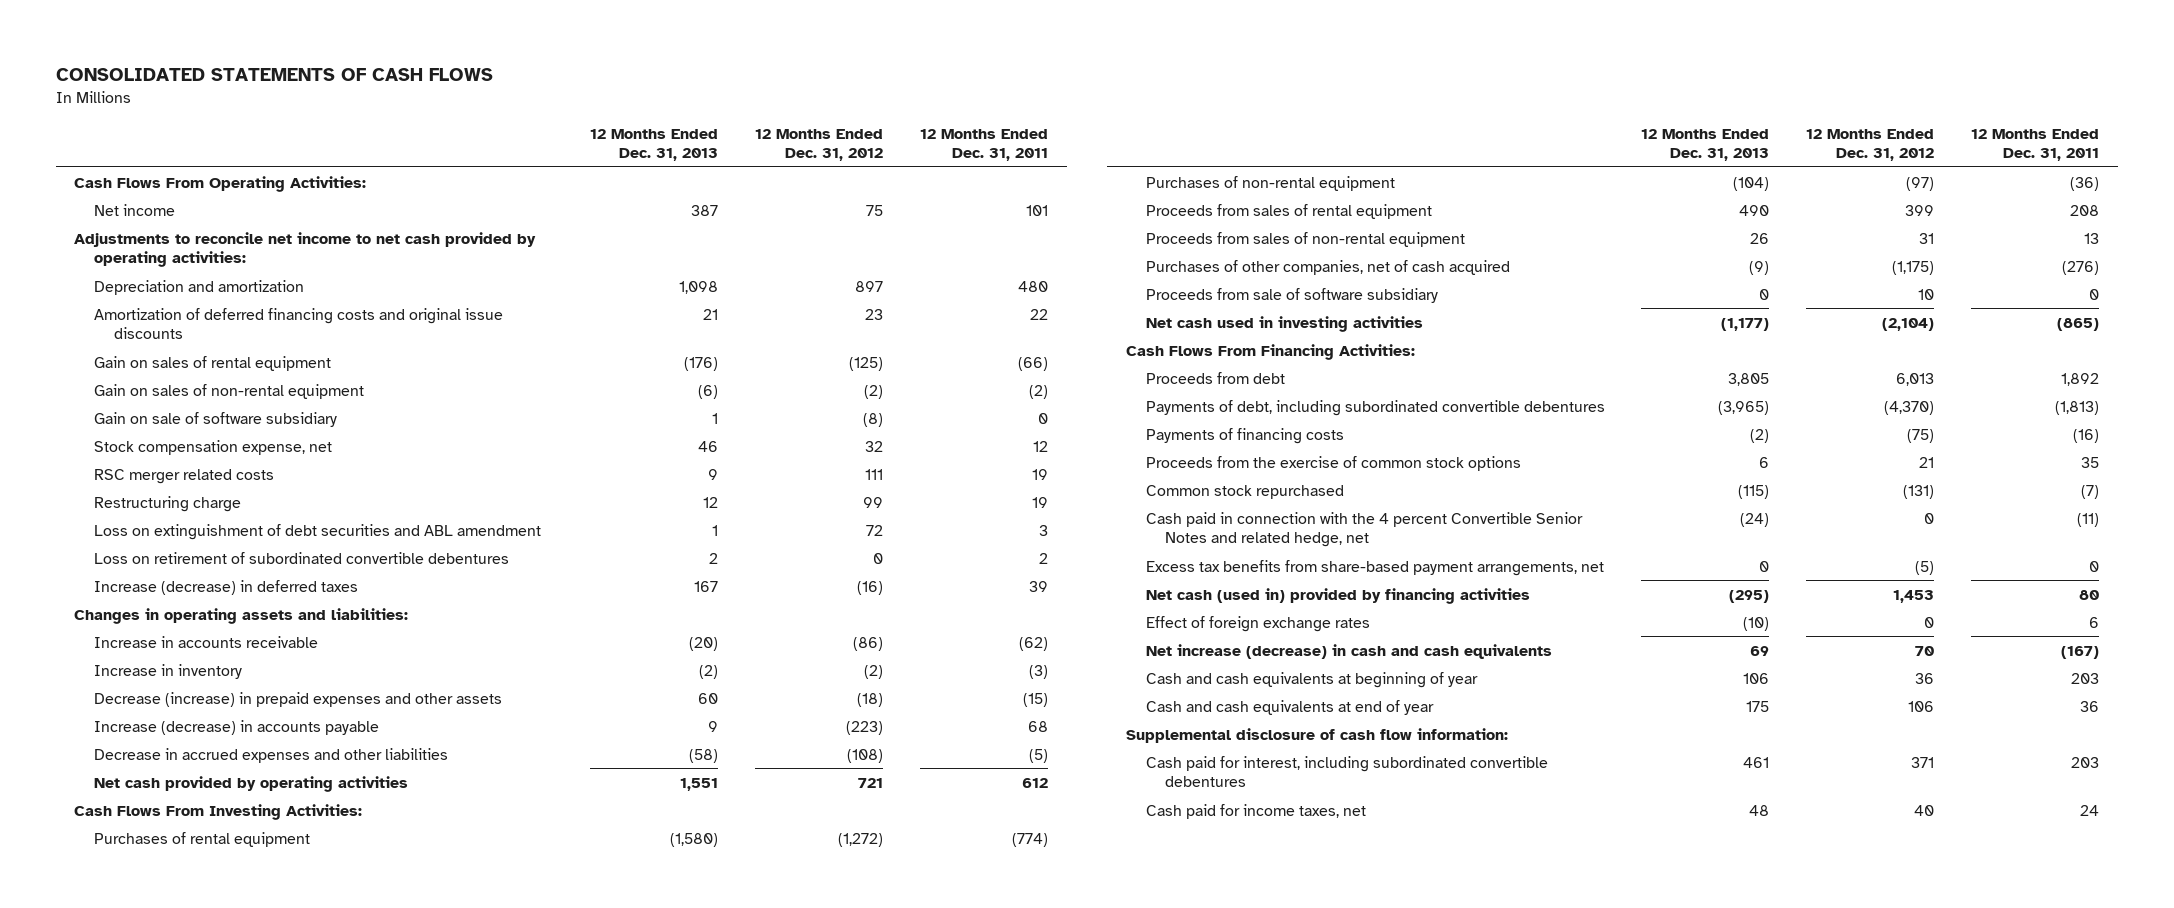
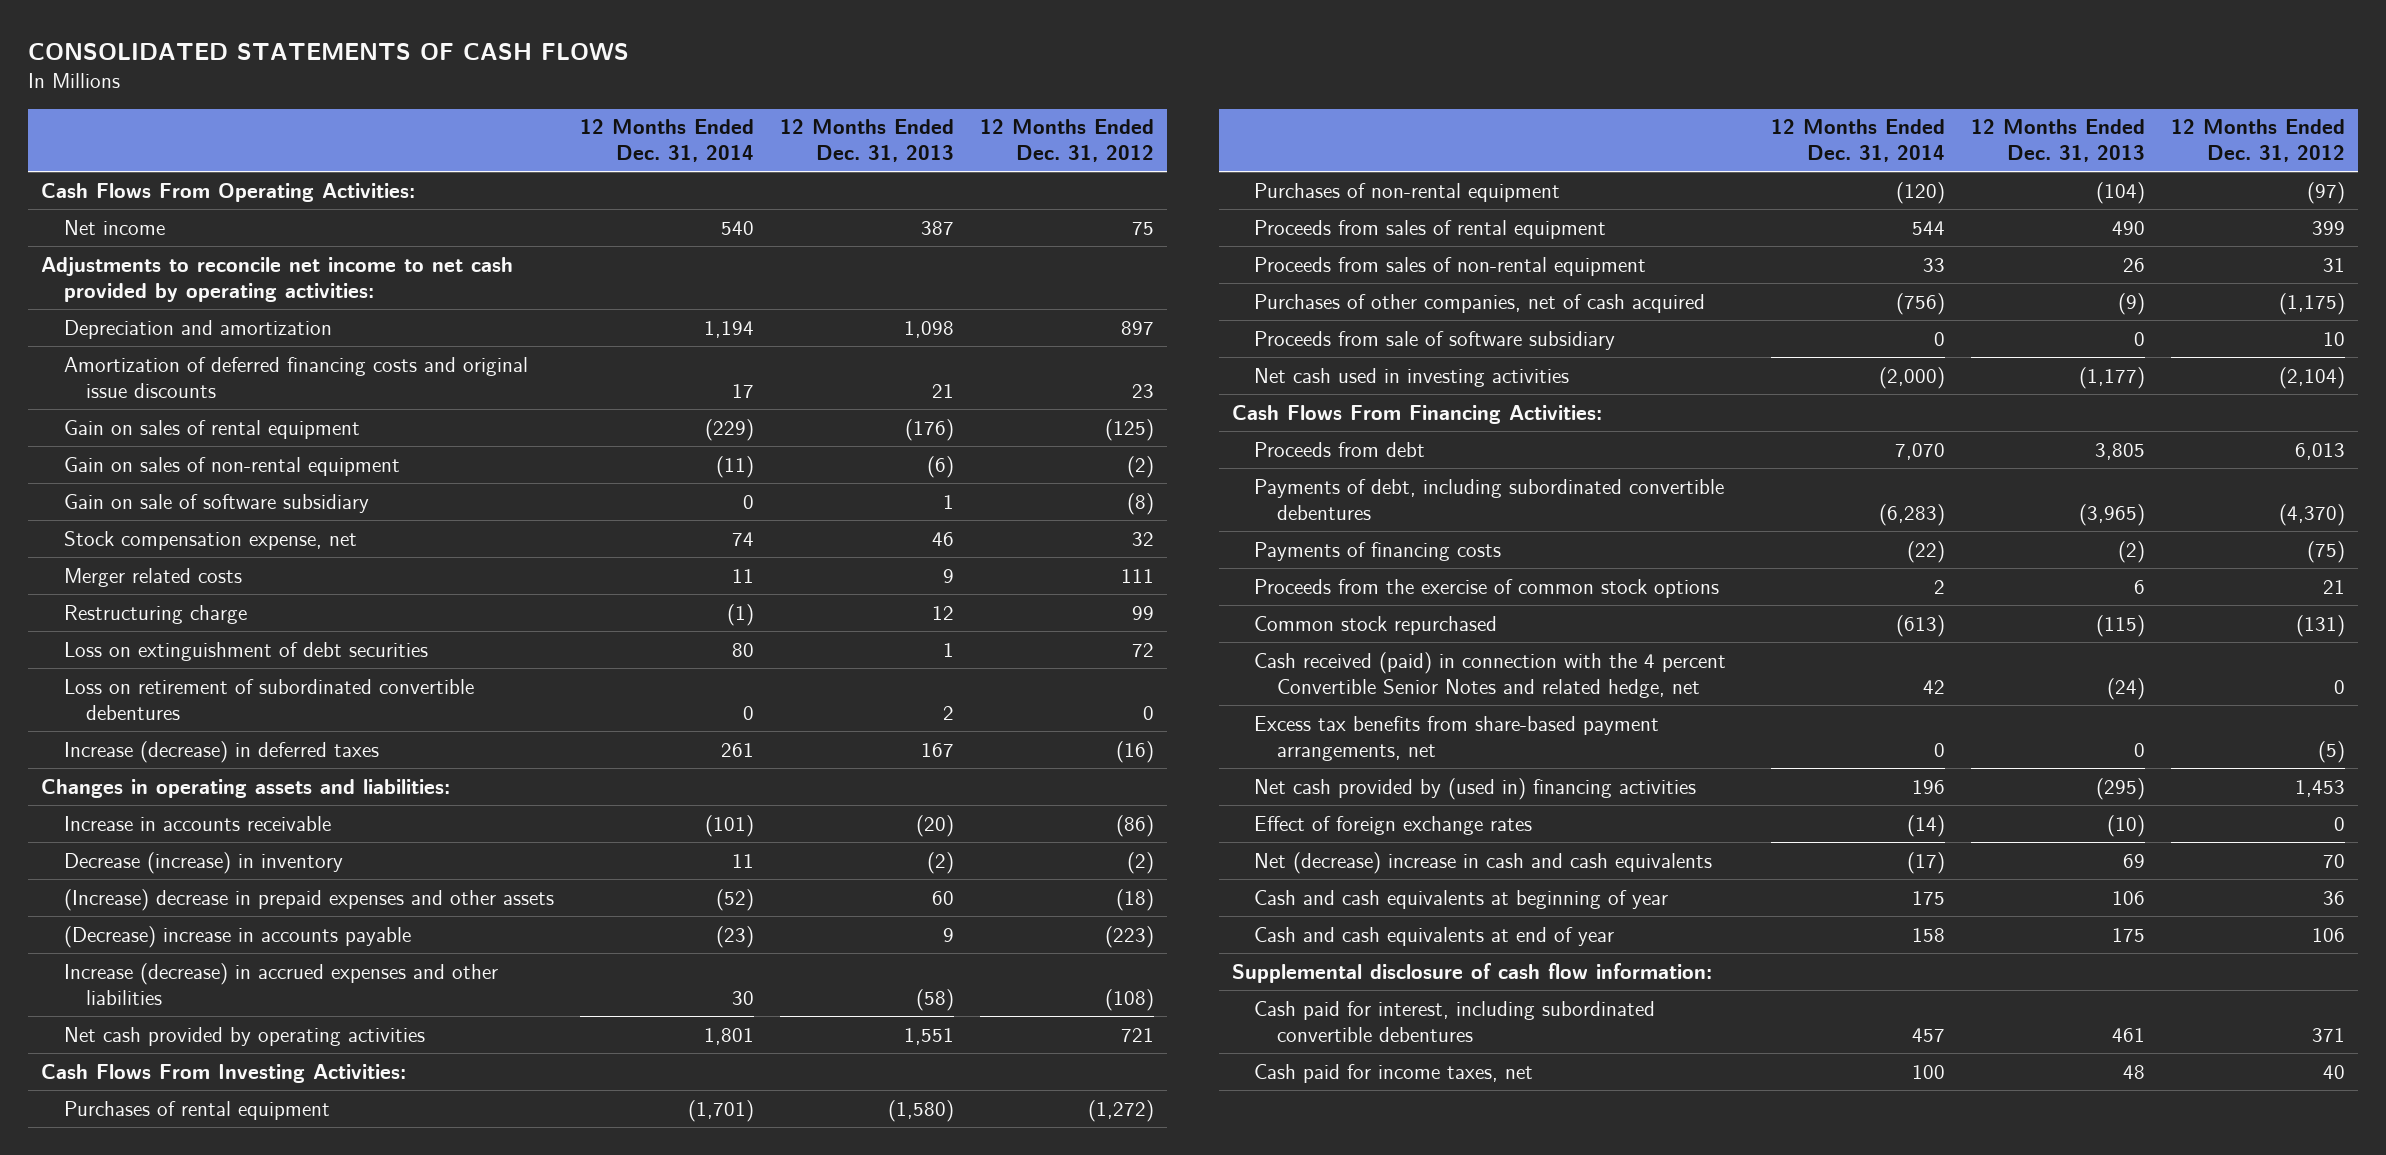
- | 12 Months Ended Dec. 31, 2013 | 12 Months Ended Dec. 31, 2012 | 12 Months Ended Dec. 31, 2011
+ | 12 Months Ended Dec. 31, 2014 | 12 Months Ended Dec. 31, 2013 | 12 Months Ended Dec. 31, 2012
- RSC merger related costs | 9 | 111 | 19
+ Merger related costs | 11 | 9 | 111
- Loss on extinguishment of debt securities and ABL amendment | 1 | 72 | 3
+ Loss on extinguishment of debt securities | 80 | 1 | 72
- Increase in inventory | (2) | (2) | (3)
- Decrease (increase) in prepaid expenses and other assets | 60 | (18) | (15)
- Increase (decrease) in accounts payable | 9 | (223) | 68
- Decrease in accrued expenses and other liabilities | (58) | (108) | (5)
+ Decrease (increase) in inventory | 11 | (2) | (2)
+ (Increase) decrease in prepaid expenses and other assets | (52) | 60 | (18)
+ (Decrease) increase in accounts payable | (23) | 9 | (223)
+ Increase (decrease) in accrued expenses and other liabilities | 30 | (58) | (108)
- Cash paid in connection with the 4 percent Convertible Senior Notes and related hedge, net | (24) | 0 | (11)
+ Cash received (paid) in connection with the 4 percent Convertible Senior Notes and related hedge, net | 42 | (24) | 0
- Net cash (used in) provided by financing activities | (295) | 1,453 | 80
+ Net cash provided by (used in) financing activities | 196 | (295) | 1,453
- Net increase (decrease) in cash and cash equivalents | 69 | 70 | (167)
+ Net (decrease) increase in cash and cash equivalents | (17) | 69 | 70

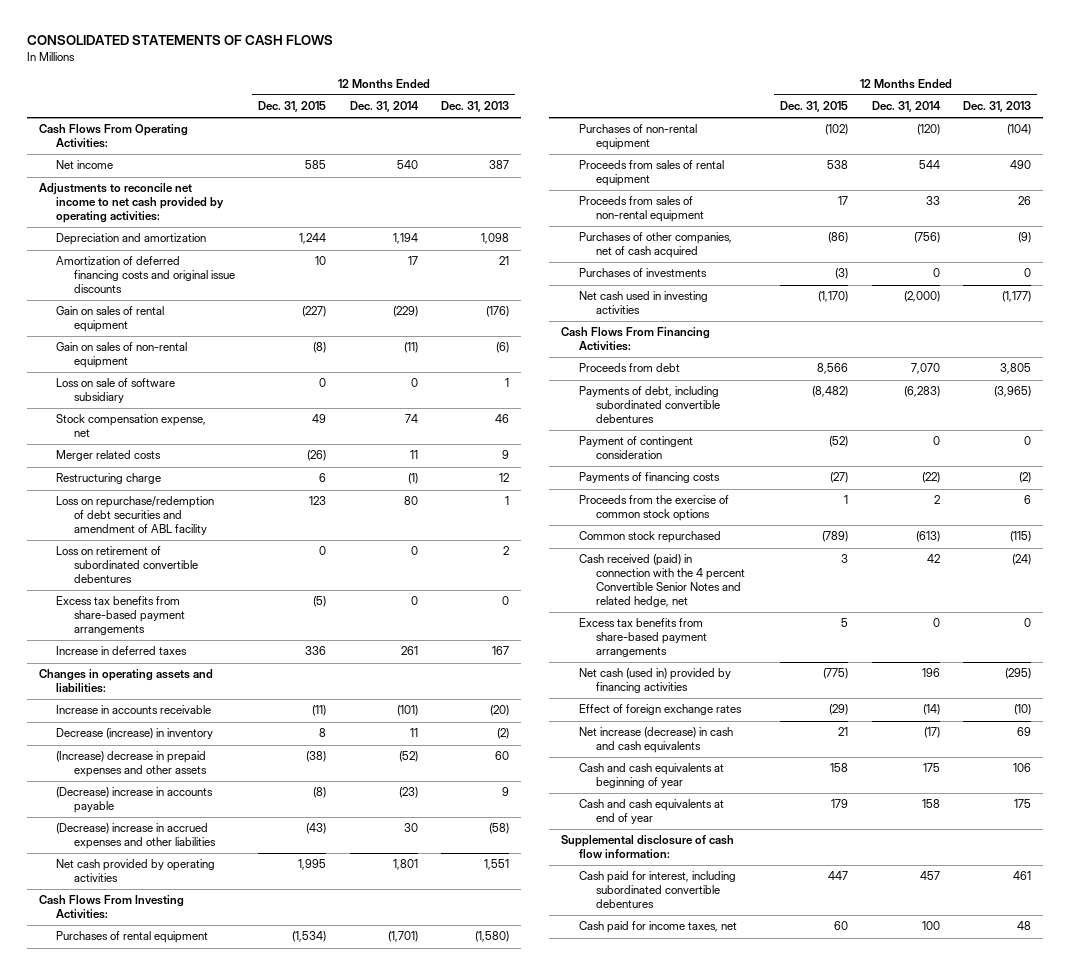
- | 12 Months Ended Dec. 31, 2014 | 12 Months Ended Dec. 31, 2013 | 12 Months Ended Dec. 31, 2012
+ | 12 Months Ended Dec. 31, 2015 | 12 Months Ended Dec. 31, 2014 | 12 Months Ended Dec. 31, 2013
- Gain on sale of software subsidiary | 0 | 1 | (8)
+ Loss on sale of software subsidiary | 0 | 0 | 1
- Loss on extinguishment of debt securities | 80 | 1 | 72
+ Loss on repurchase/redemption of debt securities and amendment of ABL facility | 123 | 80 | 1
- Increase (decrease) in deferred taxes | 261 | 167 | (16)
+ Excess tax benefits from share-based payment arrangements | (5) | 0 | 0
+ Increase in deferred taxes | 336 | 261 | 167
- Increase (decrease) in accrued expenses and other liabilities | 30 | (58) | (108)
+ (Decrease) increase in accrued expenses and other liabilities | (43) | 30 | (58)
- Proceeds from sale of software subsidiary | 0 | 0 | 10
+ Purchases of investments | (3) | 0 | 0
+ Payment of contingent consideration | (52) | 0 | 0
- Excess tax benefits from share-based payment arrangements, net | 0 | 0 | (5)
- Net cash provided by (used in) financing activities | 196 | (295) | 1,453
+ Excess tax benefits from share-based payment arrangements | 5 | 0 | 0
+ Net cash (used in) provided by financing activities | (775) | 196 | (295)
- Net (decrease) increase in cash and cash equivalents | (17) | 69 | 70
+ Net increase (decrease) in cash and cash equivalents | 21 | (17) | 69

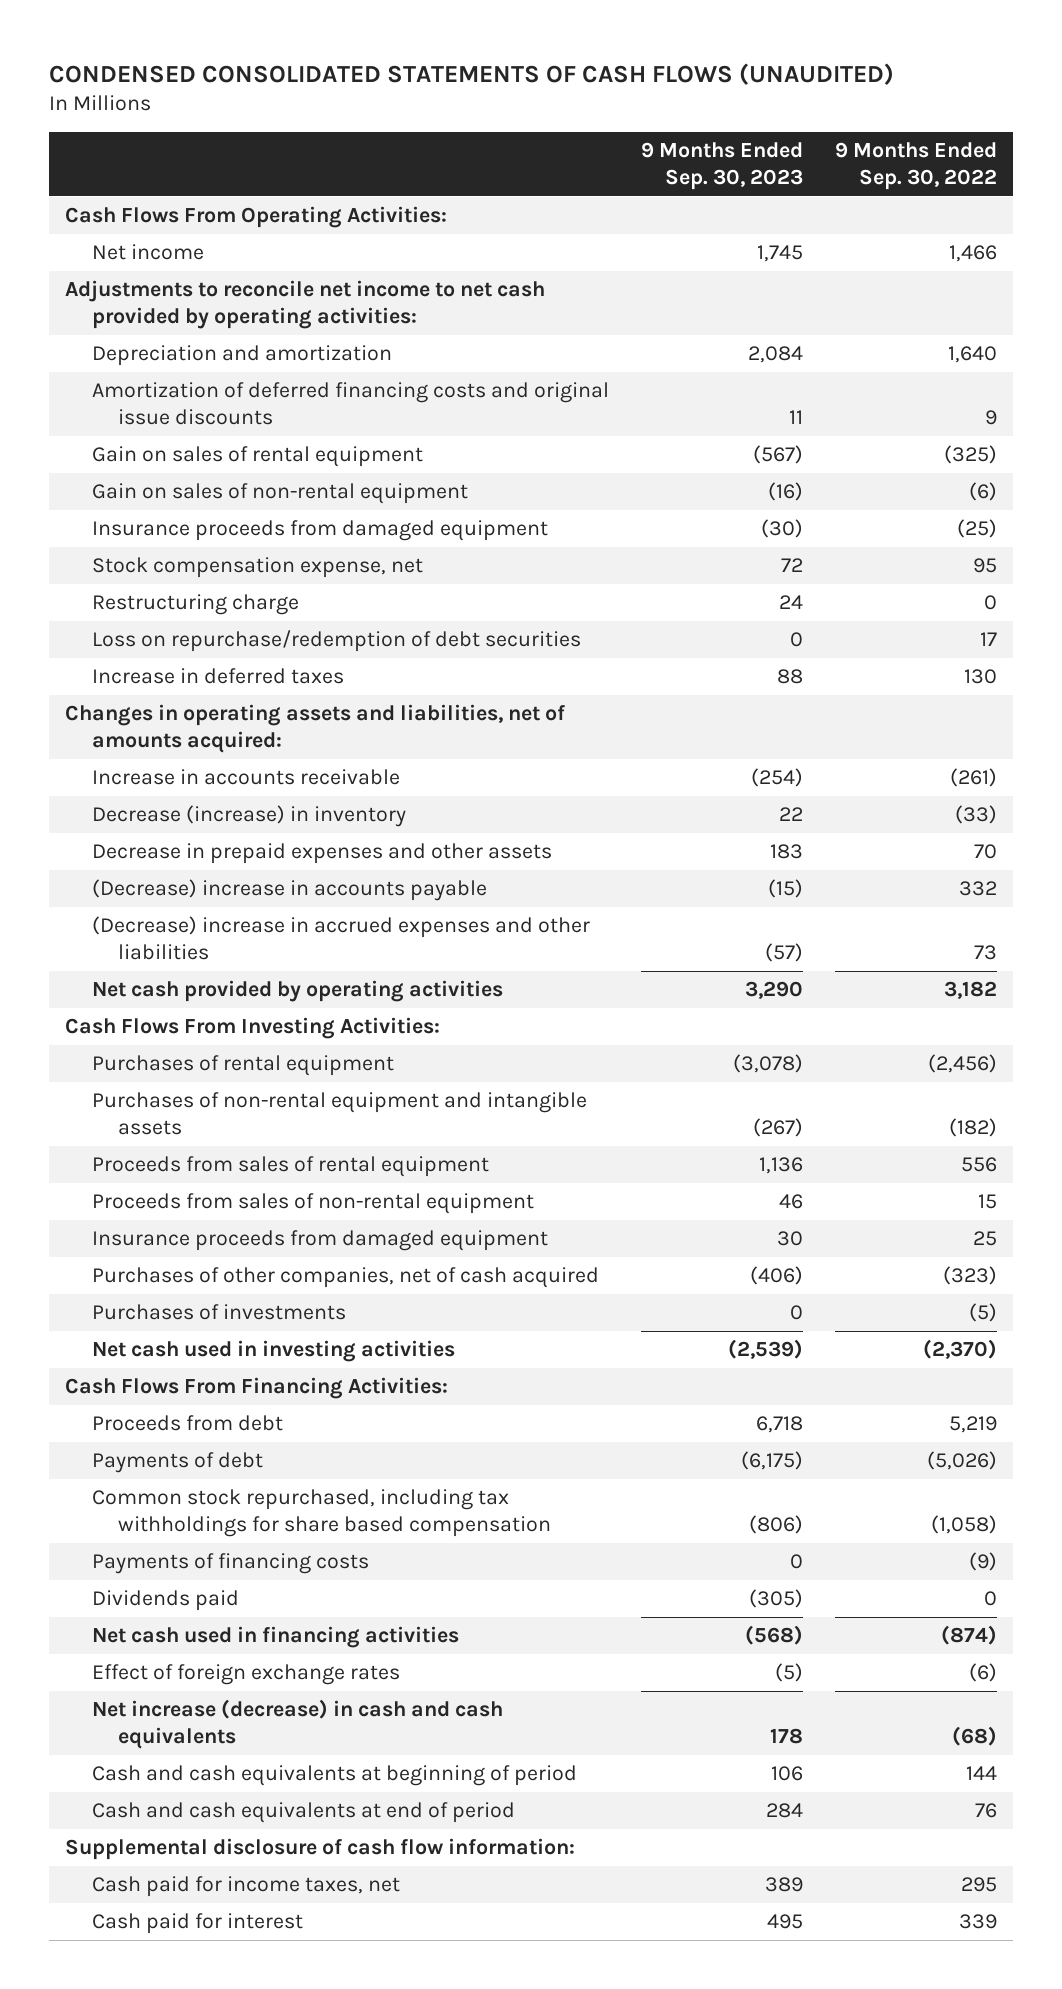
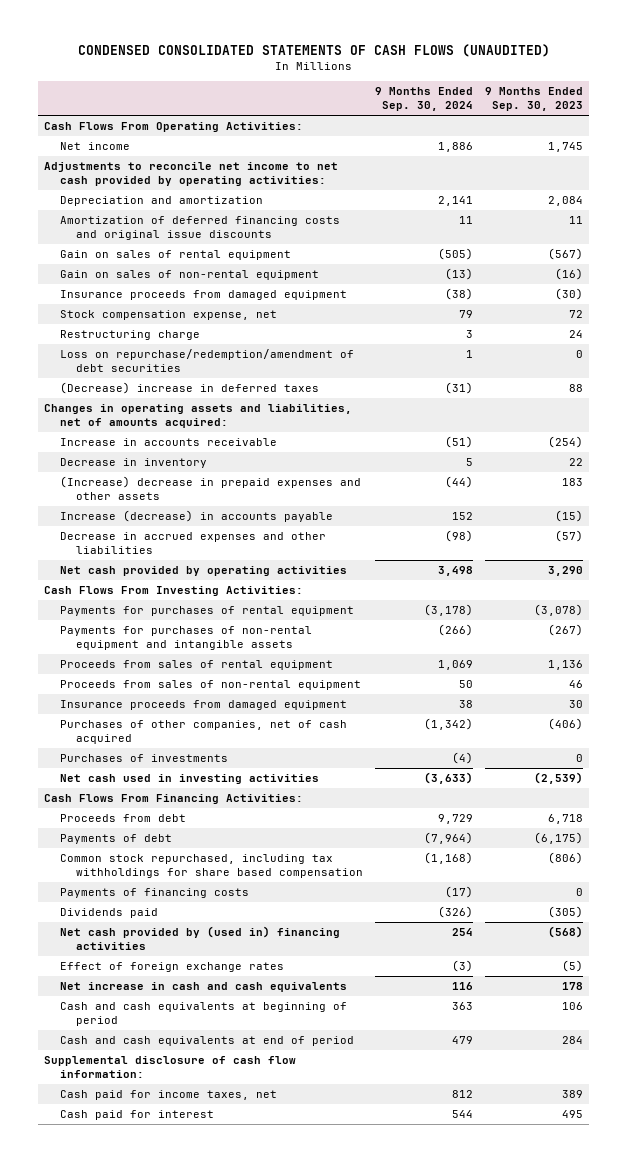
- | 9 Months Ended Sep. 30, 2023 | 9 Months Ended Sep. 30, 2022
+ | 9 Months Ended Sep. 30, 2024 | 9 Months Ended Sep. 30, 2023
- Loss on repurchase/redemption of debt securities | 0 | 17
- Increase in deferred taxes | 88 | 130
+ Loss on repurchase/redemption/amendment of debt securities | 1 | 0
+ (Decrease) increase in deferred taxes | (31) | 88
- Decrease (increase) in inventory | 22 | (33)
- Decrease in prepaid expenses and other assets | 183 | 70
- (Decrease) increase in accounts payable | (15) | 332
- (Decrease) increase in accrued expenses and other liabilities | (57) | 73
+ Decrease in inventory | 5 | 22
+ (Increase) decrease in prepaid expenses and other assets | (44) | 183
+ Increase (decrease) in accounts payable | 152 | (15)
+ Decrease in accrued expenses and other liabilities | (98) | (57)
- Purchases of rental equipment | (3,078) | (2,456)
- Purchases of non-rental equipment and intangible assets | (267) | (182)
+ Payments for purchases of rental equipment | (3,178) | (3,078)
+ Payments for purchases of non-rental equipment and intangible assets | (266) | (267)
- Net cash used in financing activities | (568) | (874)
+ Net cash provided by (used in) financing activities | 254 | (568)
- Net increase (decrease) in cash and cash equivalents | 178 | (68)
+ Net increase in cash and cash equivalents | 116 | 178

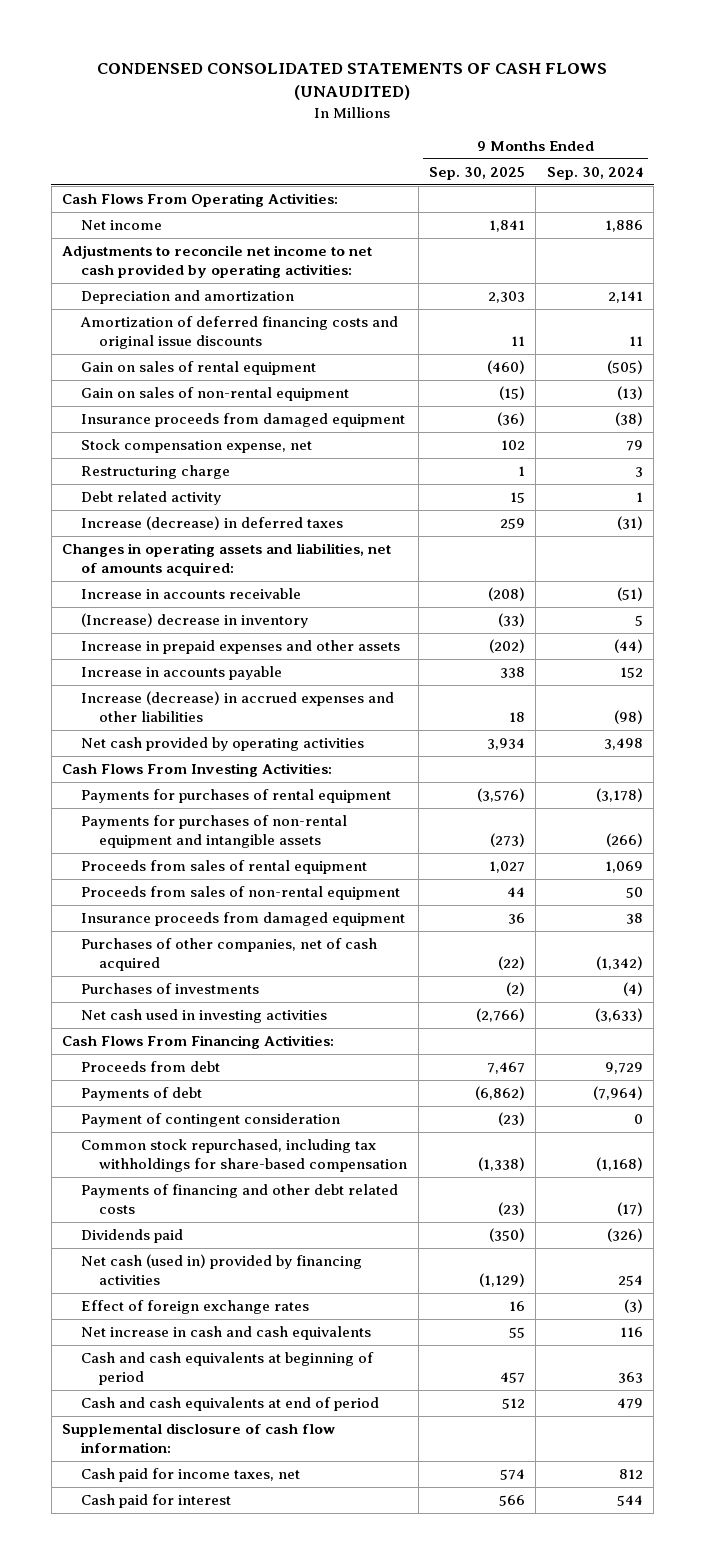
- | 9 Months Ended Sep. 30, 2024 | 9 Months Ended Sep. 30, 2023
+ | 9 Months Ended Sep. 30, 2025 | 9 Months Ended Sep. 30, 2024
- Loss on repurchase/redemption/amendment of debt securities | 1 | 0
- (Decrease) increase in deferred taxes | (31) | 88
+ Debt related activity | 15 | 1
+ Increase (decrease) in deferred taxes | 259 | (31)
- Decrease in inventory | 5 | 22
- (Increase) decrease in prepaid expenses and other assets | (44) | 183
- Increase (decrease) in accounts payable | 152 | (15)
- Decrease in accrued expenses and other liabilities | (98) | (57)
+ (Increase) decrease in inventory | (33) | 5
+ Increase in prepaid expenses and other assets | (202) | (44)
+ Increase in accounts payable | 338 | 152
+ Increase (decrease) in accrued expenses and other liabilities | 18 | (98)
- Common stock repurchased, including tax withholdings for share based compensation | (1,168) | (806)
- Payments of financing costs | (17) | 0
+ Payment of contingent consideration | (23) | 0
+ Common stock repurchased, including tax withholdings for share-based compensation | (1,338) | (1,168)
+ Payments of financing and other debt related costs | (23) | (17)
- Net cash provided by (used in) financing activities | 254 | (568)
+ Net cash (used in) provided by financing activities | (1,129) | 254

